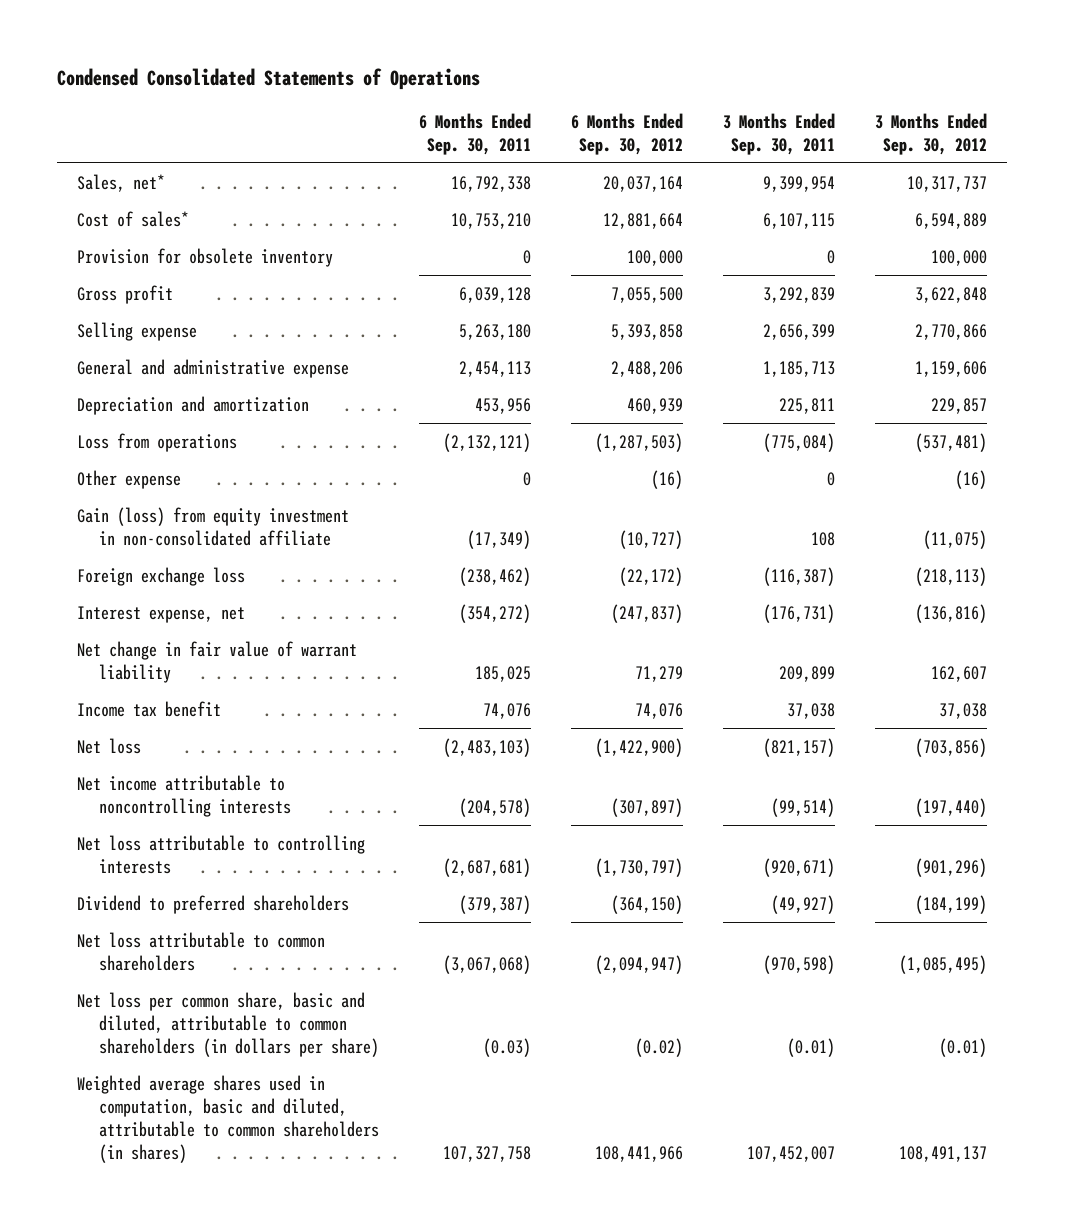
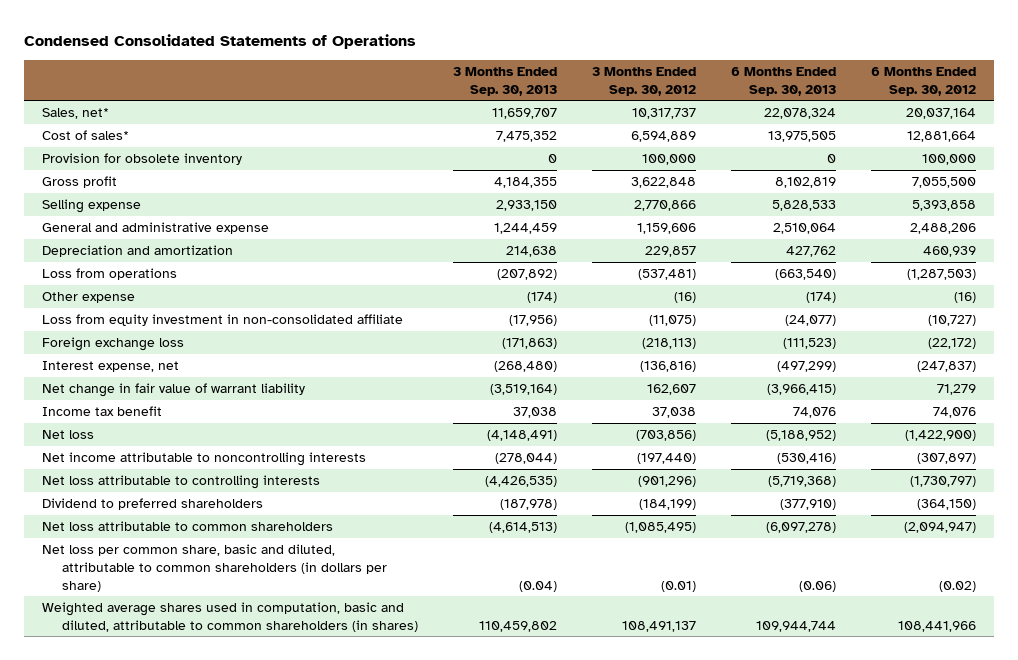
- | 6 Months Ended Sep. 30, 2011 | 6 Months Ended Sep. 30, 2012 | 3 Months Ended Sep. 30, 2011 | 3 Months Ended Sep. 30, 2012
+ | 3 Months Ended Sep. 30, 2013 | 3 Months Ended Sep. 30, 2012 | 6 Months Ended Sep. 30, 2013 | 6 Months Ended Sep. 30, 2012
- Gain (loss) from equity investment in non-consolidated affiliate | (17,349) | (10,727) | 108 | (11,075)
+ Loss from equity investment in non-consolidated affiliate | (17,956) | (11,075) | (24,077) | (10,727)

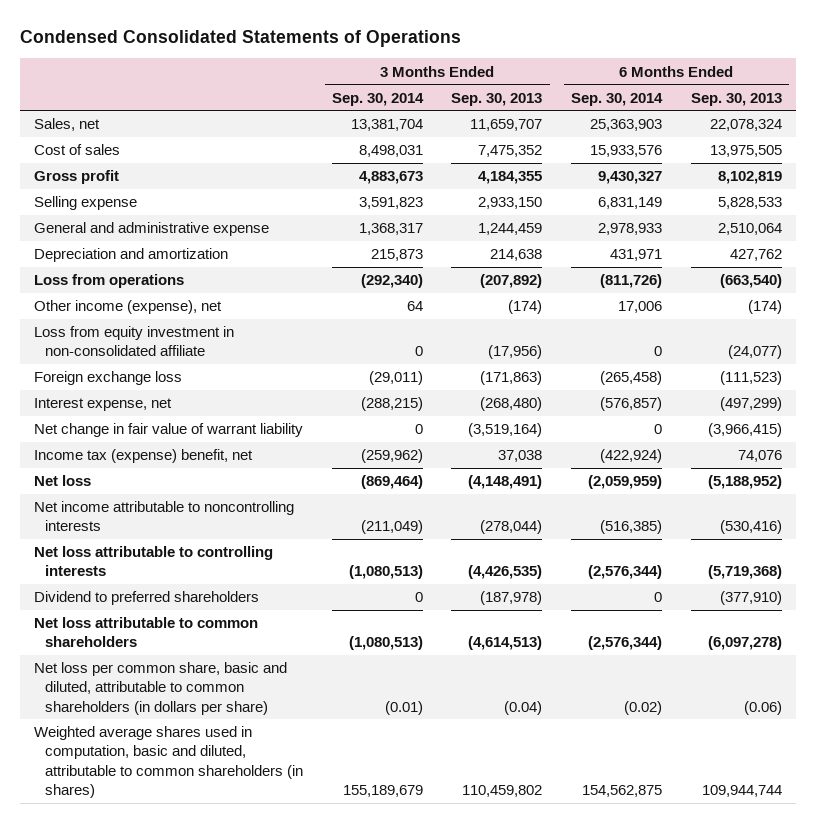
- | 3 Months Ended Sep. 30, 2013 | 3 Months Ended Sep. 30, 2012 | 6 Months Ended Sep. 30, 2013 | 6 Months Ended Sep. 30, 2012
+ | 3 Months Ended Sep. 30, 2014 | 3 Months Ended Sep. 30, 2013 | 6 Months Ended Sep. 30, 2014 | 6 Months Ended Sep. 30, 2013
- Sales, net* | 11,659,707 | 10,317,737 | 22,078,324 | 20,037,164
- Cost of sales* | 7,475,352 | 6,594,889 | 13,975,505 | 12,881,664
- Provision for obsolete inventory | 0 | 100,000 | 0 | 100,000
+ Sales, net | 13,381,704 | 11,659,707 | 25,363,903 | 22,078,324
+ Cost of sales | 8,498,031 | 7,475,352 | 15,933,576 | 13,975,505
- Other expense | (174) | (16) | (174) | (16)
+ Other income (expense), net | 64 | (174) | 17,006 | (174)
- Income tax benefit | 37,038 | 37,038 | 74,076 | 74,076
+ Income tax (expense) benefit, net | (259,962) | 37,038 | (422,924) | 74,076

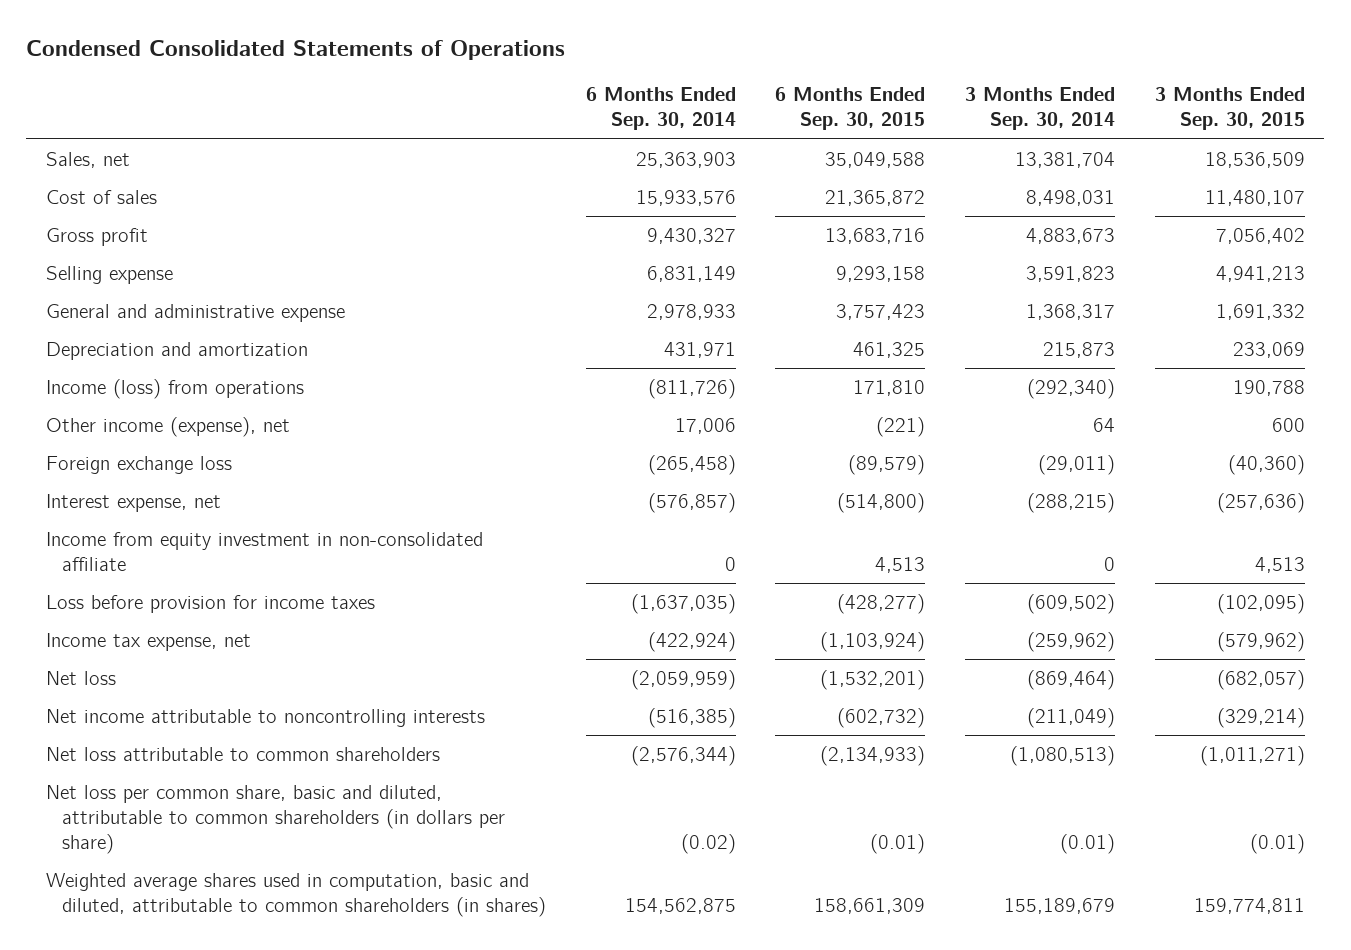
- | 3 Months Ended Sep. 30, 2014 | 3 Months Ended Sep. 30, 2013 | 6 Months Ended Sep. 30, 2014 | 6 Months Ended Sep. 30, 2013
+ | 6 Months Ended Sep. 30, 2014 | 6 Months Ended Sep. 30, 2015 | 3 Months Ended Sep. 30, 2014 | 3 Months Ended Sep. 30, 2015
- Loss from operations | (292,340) | (207,892) | (811,726) | (663,540)
+ Income (loss) from operations | (811,726) | 171,810 | (292,340) | 190,788
- Loss from equity investment in non-consolidated affiliate | 0 | (17,956) | 0 | (24,077)
- Net change in fair value of warrant liability | 0 | (3,519,164) | 0 | (3,966,415)
- Income tax (expense) benefit, net | (259,962) | 37,038 | (422,924) | 74,076
+ Income from equity investment in non-consolidated affiliate | 0 | 4,513 | 0 | 4,513
+ Loss before provision for income taxes | (1,637,035) | (428,277) | (609,502) | (102,095)
+ Income tax expense, net | (422,924) | (1,103,924) | (259,962) | (579,962)
- Net loss attributable to controlling interests | (1,080,513) | (4,426,535) | (2,576,344) | (5,719,368)
- Dividend to preferred shareholders | 0 | (187,978) | 0 | (377,910)

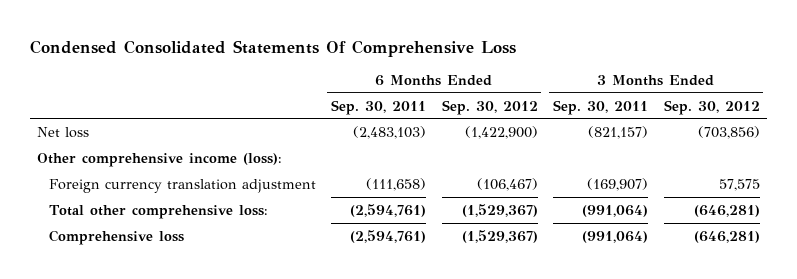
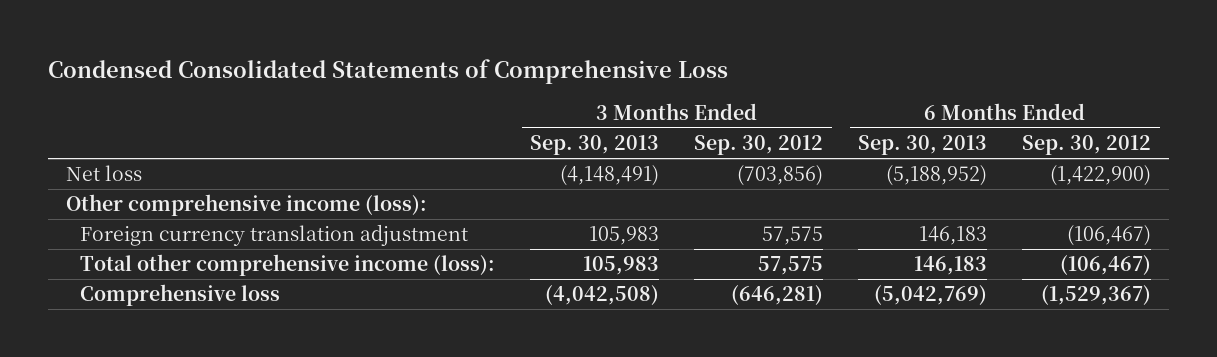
- Condensed Consolidated Statements Of Comprehensive Loss
+ Condensed Consolidated Statements of Comprehensive Loss
- | 6 Months Ended Sep. 30, 2011 | 6 Months Ended Sep. 30, 2012 | 3 Months Ended Sep. 30, 2011 | 3 Months Ended Sep. 30, 2012
+ | 3 Months Ended Sep. 30, 2013 | 3 Months Ended Sep. 30, 2012 | 6 Months Ended Sep. 30, 2013 | 6 Months Ended Sep. 30, 2012
- Total other comprehensive loss: | (2,594,761) | (1,529,367) | (991,064) | (646,281)
+ Total other comprehensive income (loss): | 105,983 | 57,575 | 146,183 | (106,467)

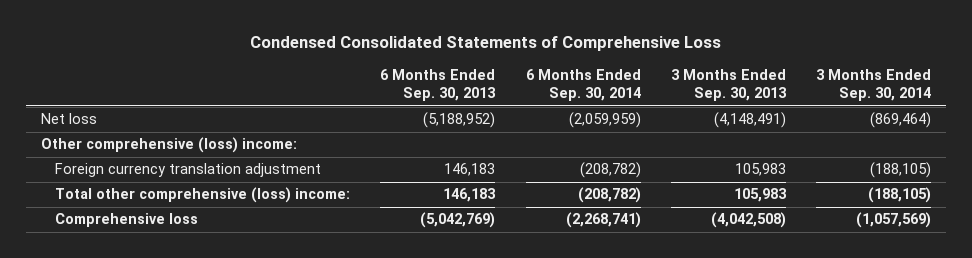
- | 3 Months Ended Sep. 30, 2013 | 3 Months Ended Sep. 30, 2012 | 6 Months Ended Sep. 30, 2013 | 6 Months Ended Sep. 30, 2012
+ | 6 Months Ended Sep. 30, 2013 | 6 Months Ended Sep. 30, 2014 | 3 Months Ended Sep. 30, 2013 | 3 Months Ended Sep. 30, 2014
- Other comprehensive income (loss):
+ Other comprehensive (loss) income:
- Total other comprehensive income (loss): | 105,983 | 57,575 | 146,183 | (106,467)
+ Total other comprehensive (loss) income: | 146,183 | (208,782) | 105,983 | (188,105)

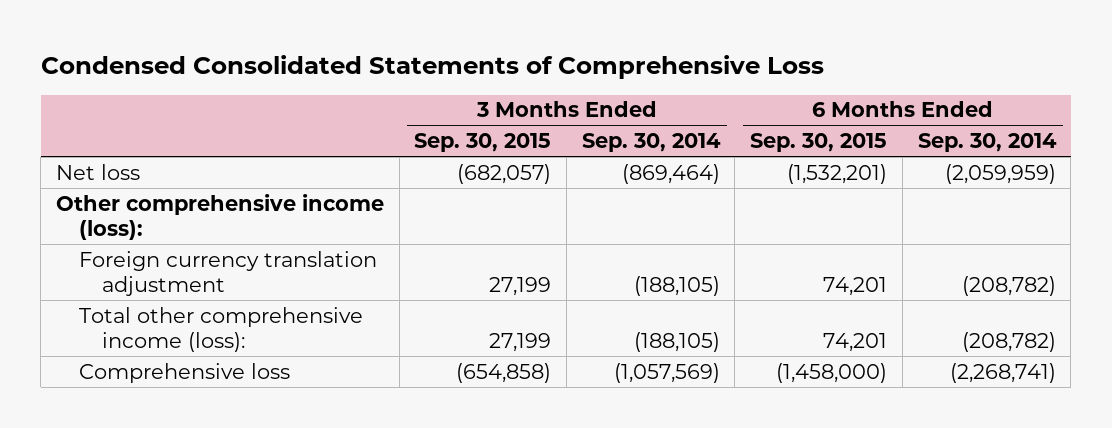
- | 6 Months Ended Sep. 30, 2013 | 6 Months Ended Sep. 30, 2014 | 3 Months Ended Sep. 30, 2013 | 3 Months Ended Sep. 30, 2014
+ | 3 Months Ended Sep. 30, 2015 | 3 Months Ended Sep. 30, 2014 | 6 Months Ended Sep. 30, 2015 | 6 Months Ended Sep. 30, 2014
- Other comprehensive (loss) income:
+ Other comprehensive income (loss):
- Total other comprehensive (loss) income: | 146,183 | (208,782) | 105,983 | (188,105)
+ Total other comprehensive income (loss): | 27,199 | (188,105) | 74,201 | (208,782)

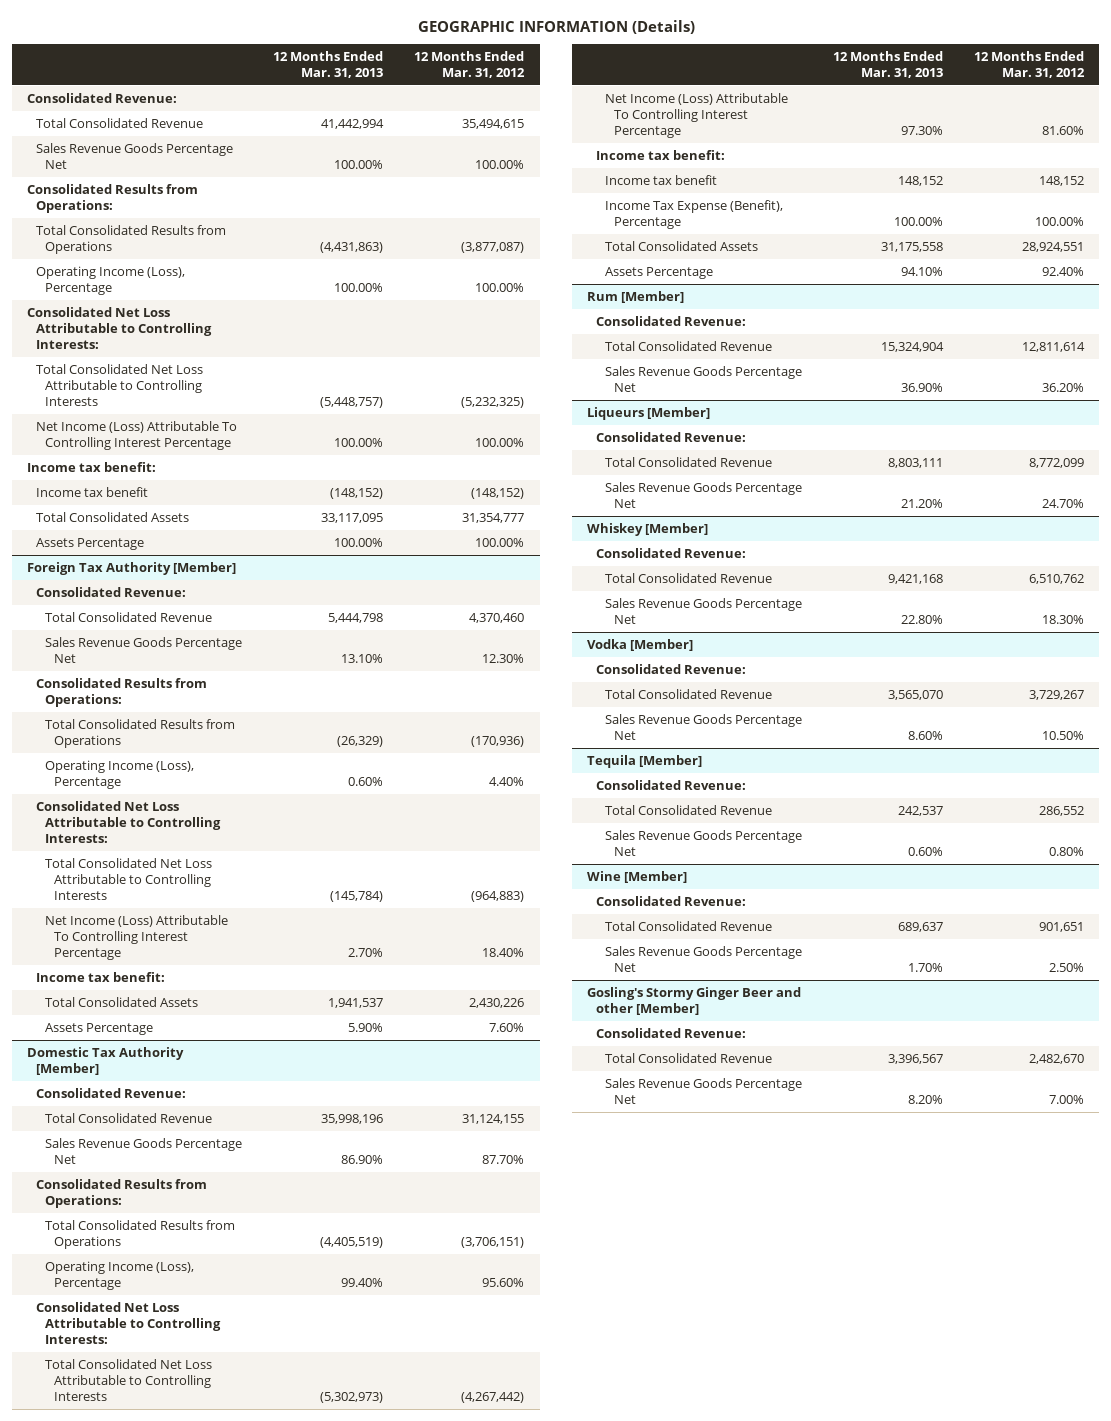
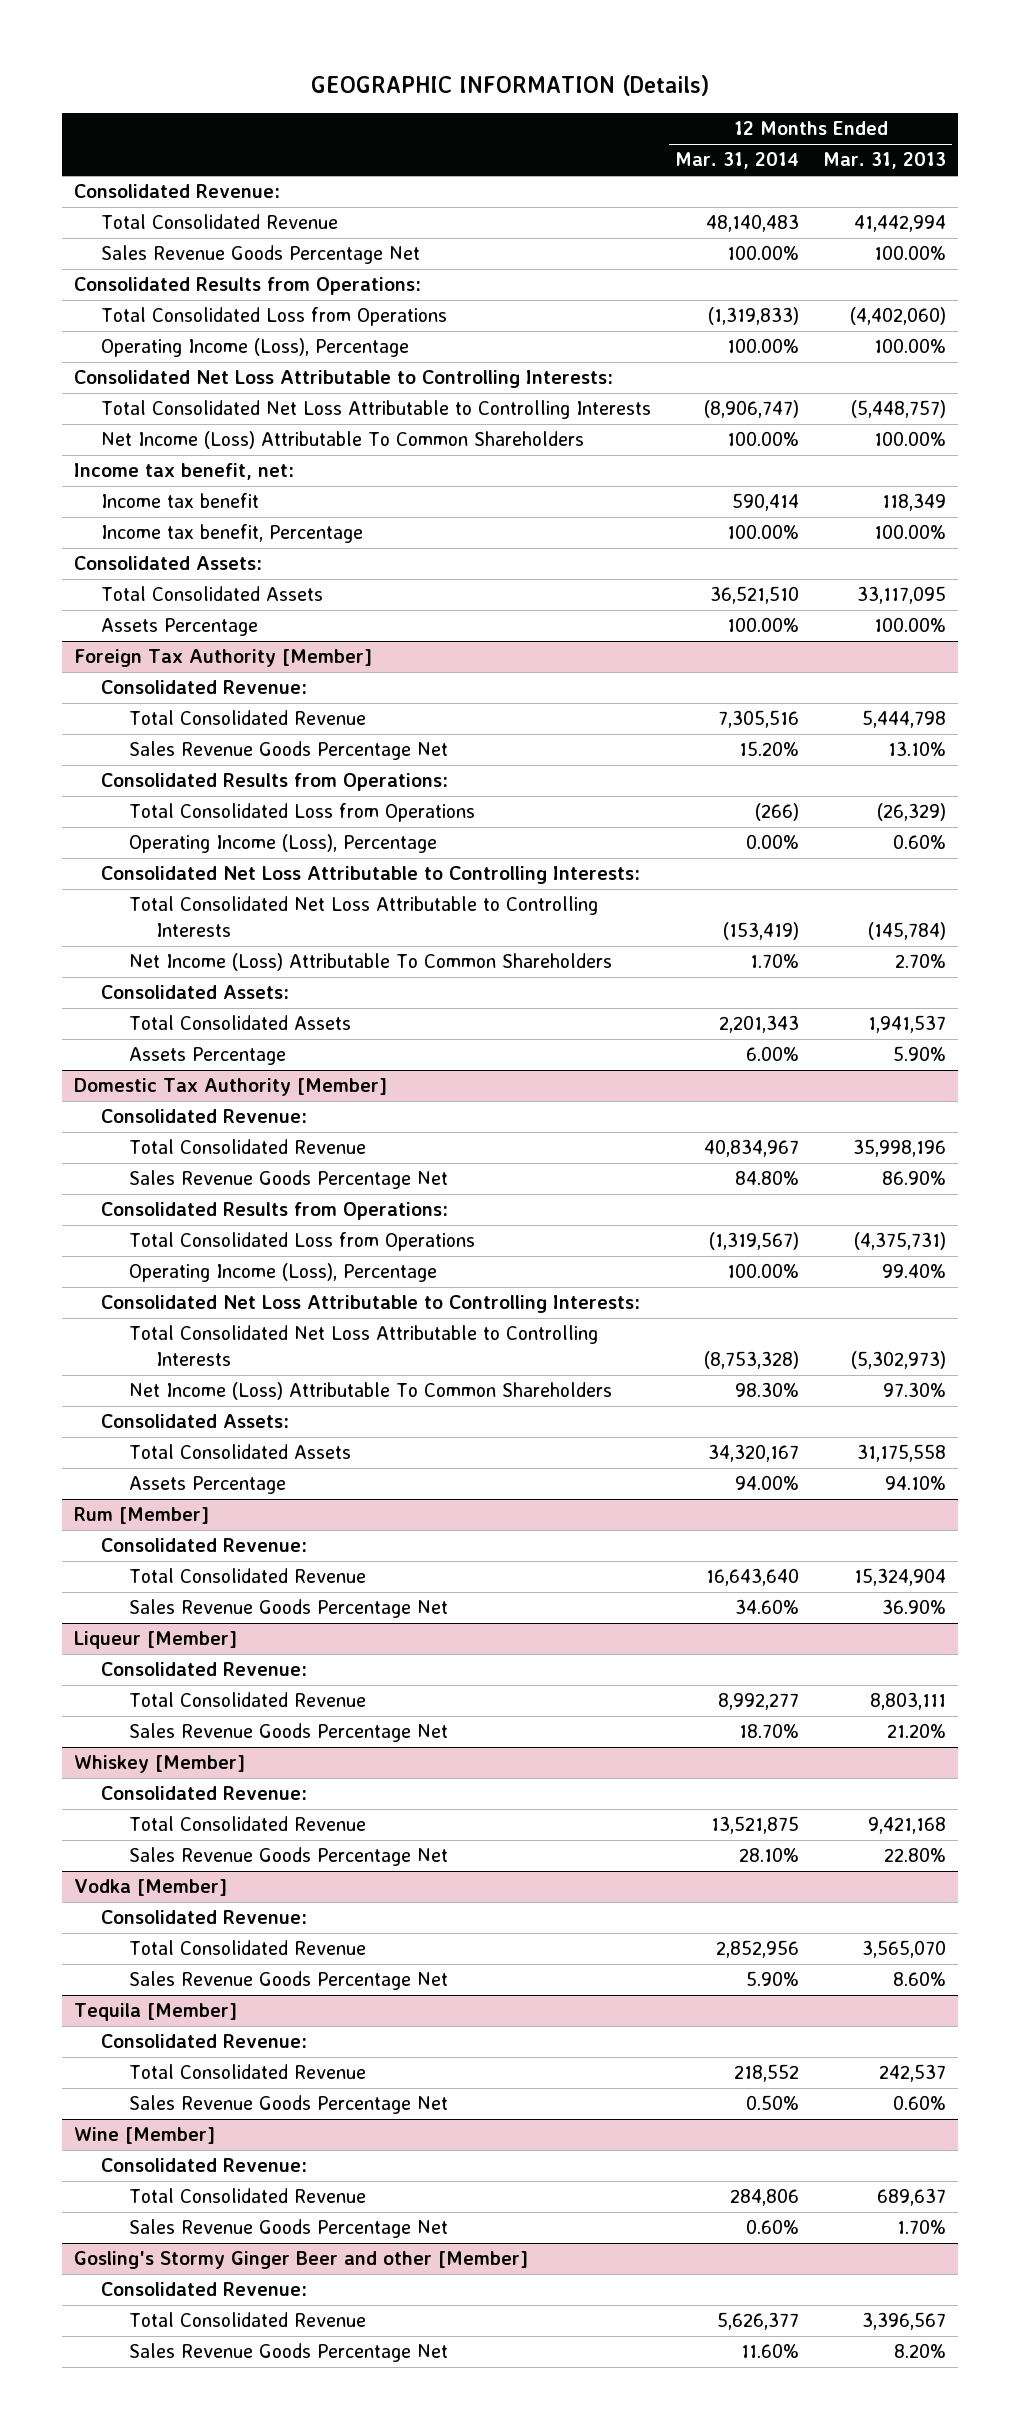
- | 12 Months Ended Mar. 31, 2013 | 12 Months Ended Mar. 31, 2012
+ | 12 Months Ended Mar. 31, 2014 | 12 Months Ended Mar. 31, 2013
- Total Consolidated Results from Operations | (4,431,863) | (3,877,087)
+ Total Consolidated Loss from Operations | (1,319,833) | (4,402,060)
- Net Income (Loss) Attributable To Controlling Interest Percentage | 100.00% | 100.00%
- Income tax benefit:
- Income tax benefit | (148,152) | (148,152)
+ Net Income (Loss) Attributable To Common Shareholders | 100.00% | 100.00%
+ Income tax benefit, net:
+ Income tax benefit | 590,414 | 118,349
+ Income tax benefit, Percentage | 100.00% | 100.00%
+ Consolidated Assets:
@ Foreign Tax Authority [Member]
- Total Consolidated Results from Operations | (26,329) | (170,936)
+ Total Consolidated Loss from Operations | (266) | (26,329)
- Net Income (Loss) Attributable To Controlling Interest Percentage | 2.70% | 18.40%
- Income tax benefit:
+ Net Income (Loss) Attributable To Common Shareholders | 1.70% | 2.70%
+ Consolidated Assets:
@ Domestic Tax Authority [Member]
- Total Consolidated Results from Operations | (4,405,519) | (3,706,151)
+ Total Consolidated Loss from Operations | (1,319,567) | (4,375,731)
- Net Income (Loss) Attributable To Controlling Interest Percentage | 97.30% | 81.60%
- Income tax benefit:
- Income tax benefit | 148,152 | 148,152
- Income Tax Expense (Benefit), Percentage | 100.00% | 100.00%
+ Net Income (Loss) Attributable To Common Shareholders | 98.30% | 97.30%
+ Consolidated Assets:
- Liqueurs [Member]
+ Liqueur [Member]

